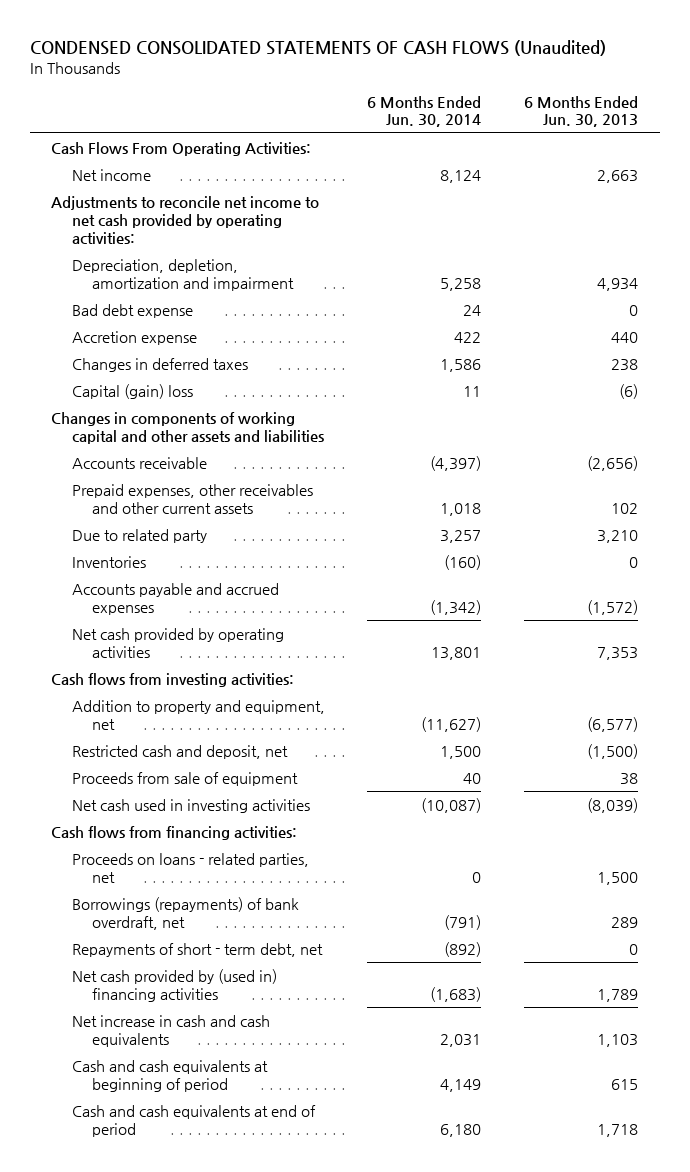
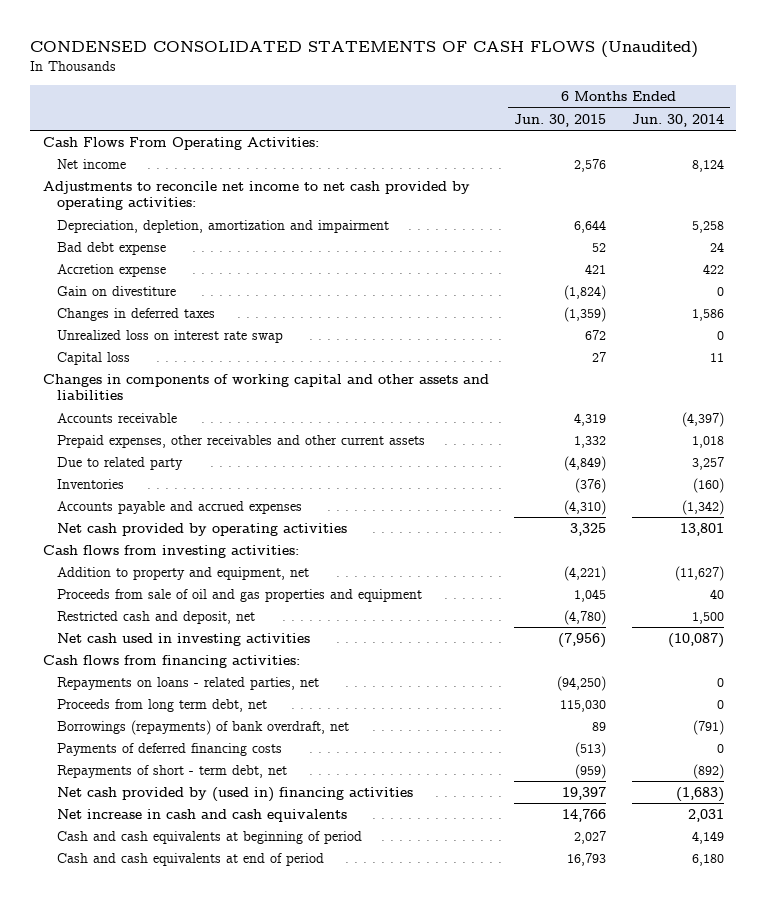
- | 6 Months Ended Jun. 30, 2014 | 6 Months Ended Jun. 30, 2013
+ | 6 Months Ended Jun. 30, 2015 | 6 Months Ended Jun. 30, 2014
+ Gain on divestiture | (1,824) | 0
- Capital (gain) loss | 11 | (6)
+ Unrealized loss on interest rate swap | 672 | 0
+ Capital loss | 27 | 11
+ Proceeds from sale of oil and gas properties and equipment | 1,045 | 40
- Proceeds from sale of equipment | 40 | 38
- Proceeds on loans - related parties, net | 0 | 1,500
+ Repayments on loans - related parties, net | (94,250) | 0
+ Proceeds from long term debt, net | 115,030 | 0
+ Payments of deferred financing costs | (513) | 0

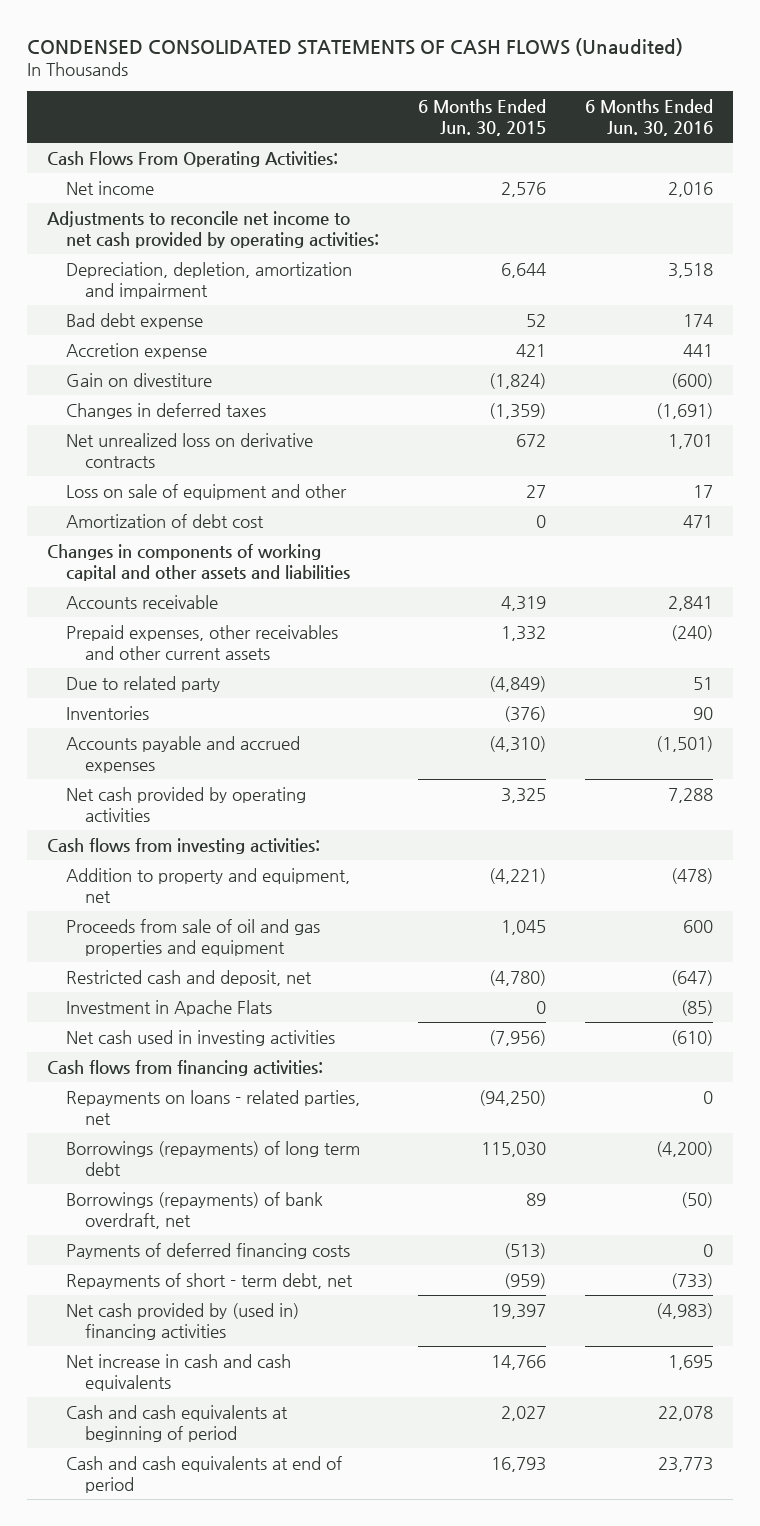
- | 6 Months Ended Jun. 30, 2015 | 6 Months Ended Jun. 30, 2014
+ | 6 Months Ended Jun. 30, 2015 | 6 Months Ended Jun. 30, 2016
- Unrealized loss on interest rate swap | 672 | 0
- Capital loss | 27 | 11
+ Net unrealized loss on derivative contracts | 672 | 1,701
+ Loss on sale of equipment and other | 27 | 17
+ Amortization of debt cost | 0 | 471
+ Investment in Apache Flats | 0 | (85)
- Proceeds from long term debt, net | 115,030 | 0
+ Borrowings (repayments) of long term debt | 115,030 | (4,200)

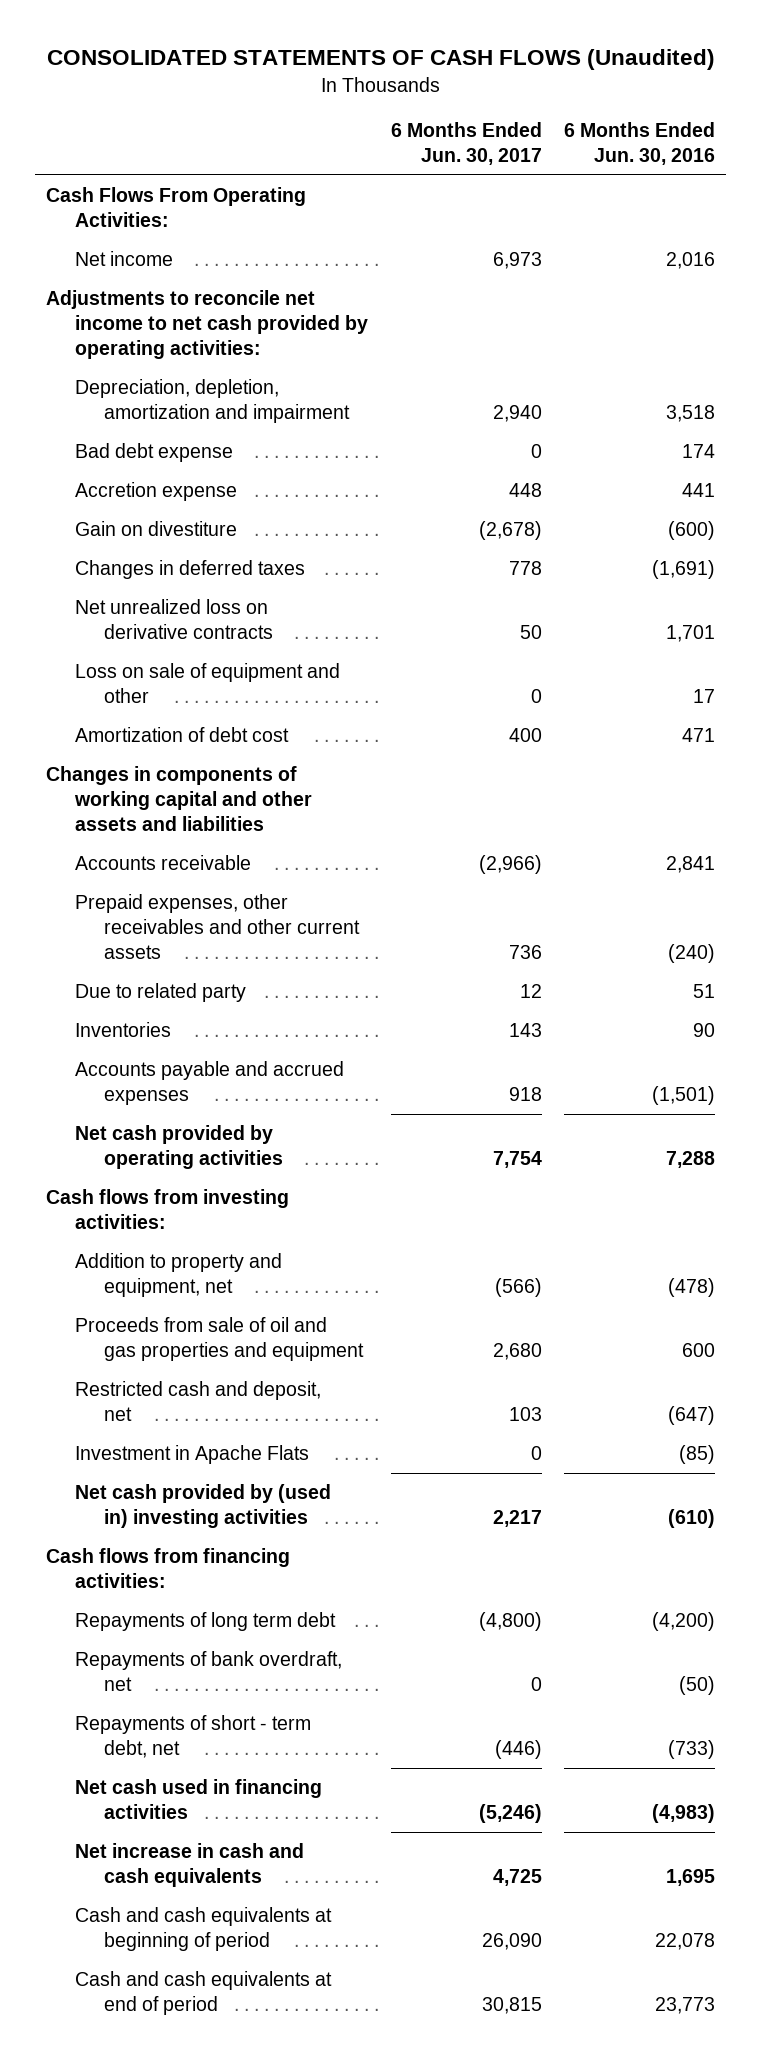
- CONDENSED CONSOLIDATED STATEMENTS OF CASH FLOWS (Unaudited)
+ CONSOLIDATED STATEMENTS OF CASH FLOWS (Unaudited)
- | 6 Months Ended Jun. 30, 2015 | 6 Months Ended Jun. 30, 2016
+ | 6 Months Ended Jun. 30, 2017 | 6 Months Ended Jun. 30, 2016
- Net cash used in investing activities | (7,956) | (610)
+ Net cash provided by (used in) investing activities | 2,217 | (610)
- Repayments on loans - related parties, net | (94,250) | 0
- Borrowings (repayments) of long term debt | 115,030 | (4,200)
- Borrowings (repayments) of bank overdraft, net | 89 | (50)
- Payments of deferred financing costs | (513) | 0
+ Repayments of long term debt | (4,800) | (4,200)
+ Repayments of bank overdraft, net | 0 | (50)
- Net cash provided by (used in) financing activities | 19,397 | (4,983)
+ Net cash used in financing activities | (5,246) | (4,983)

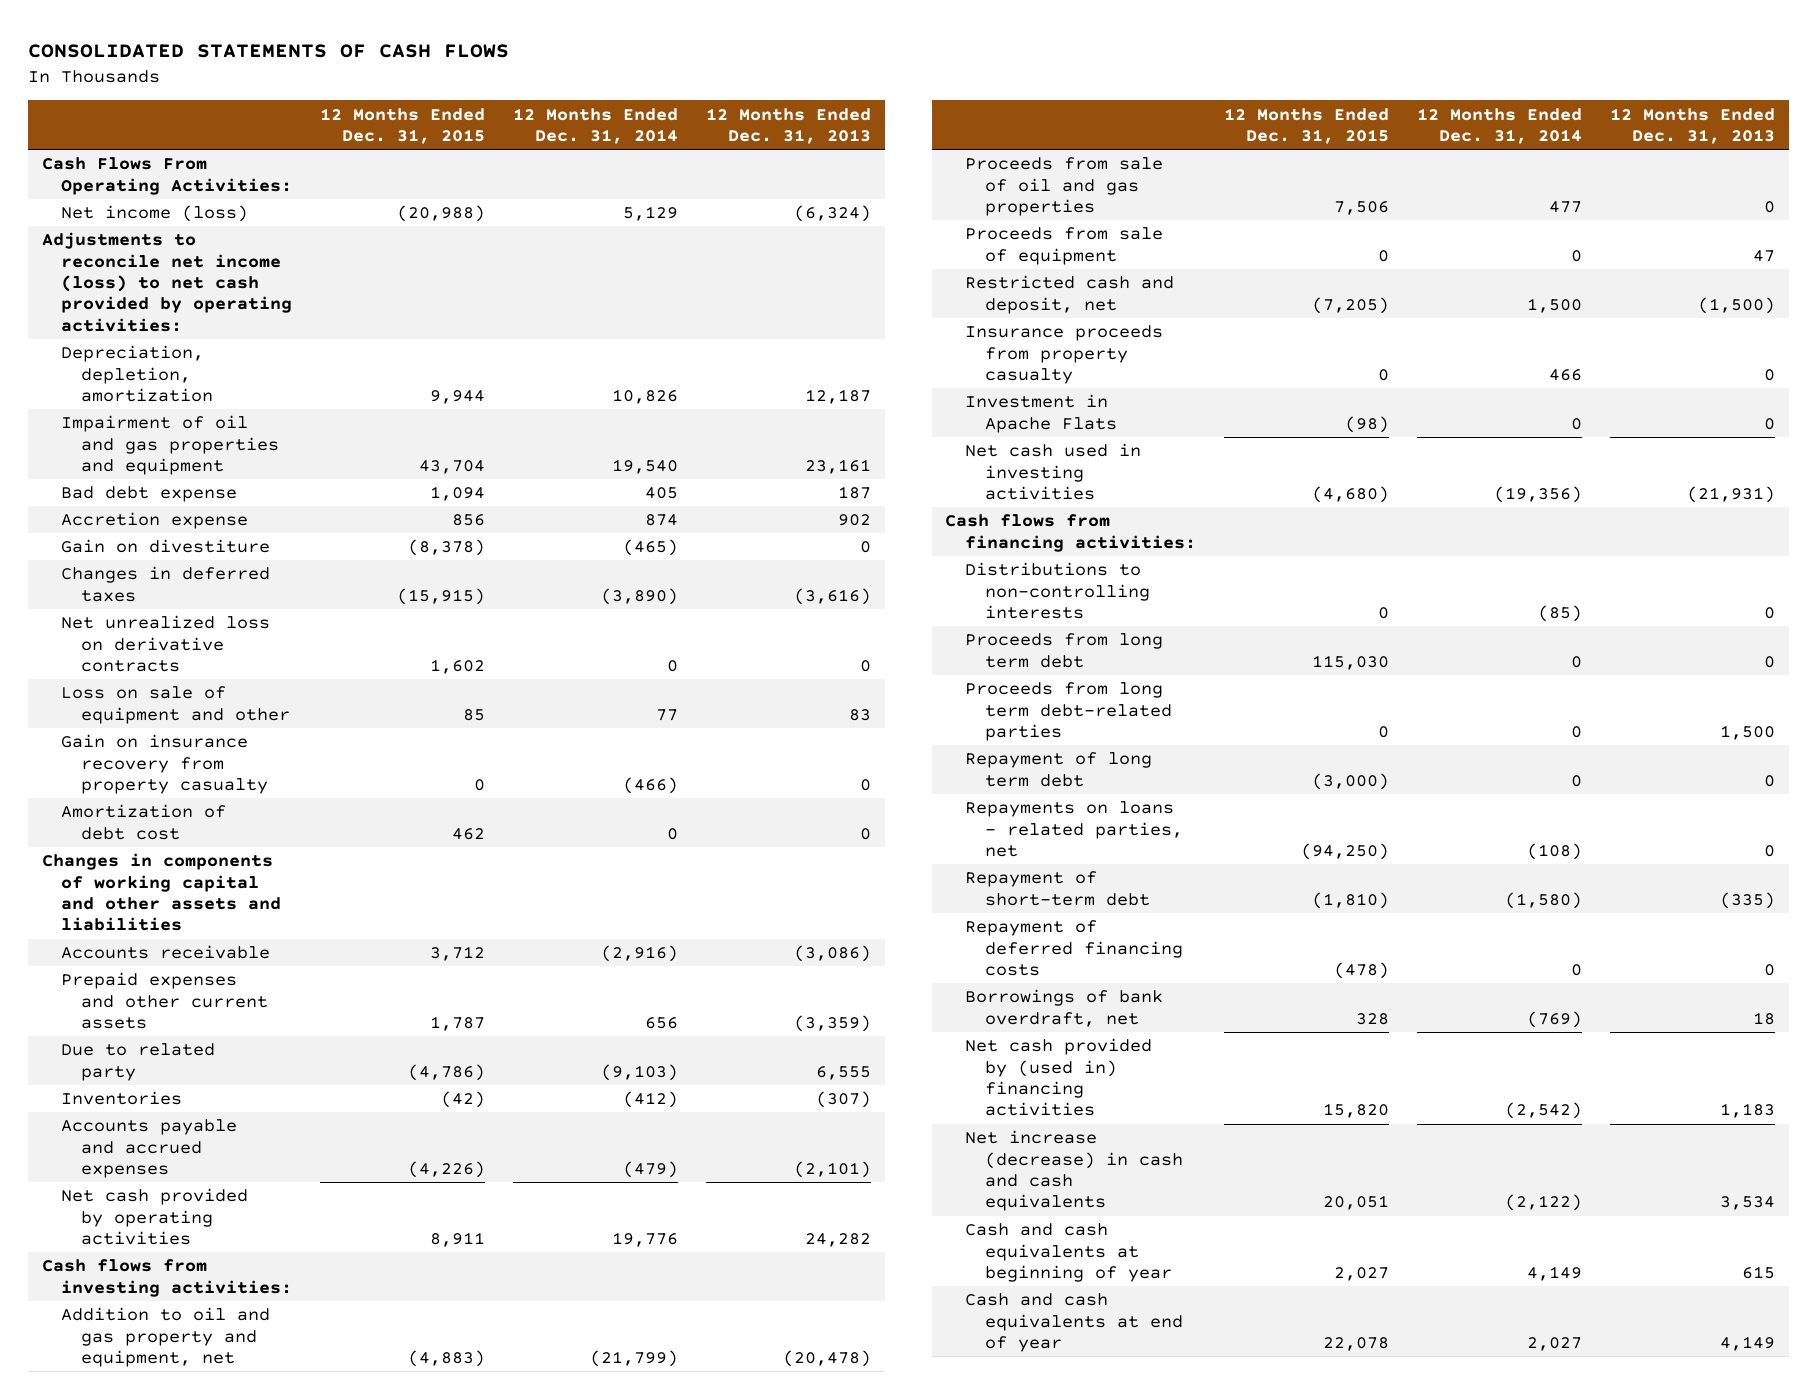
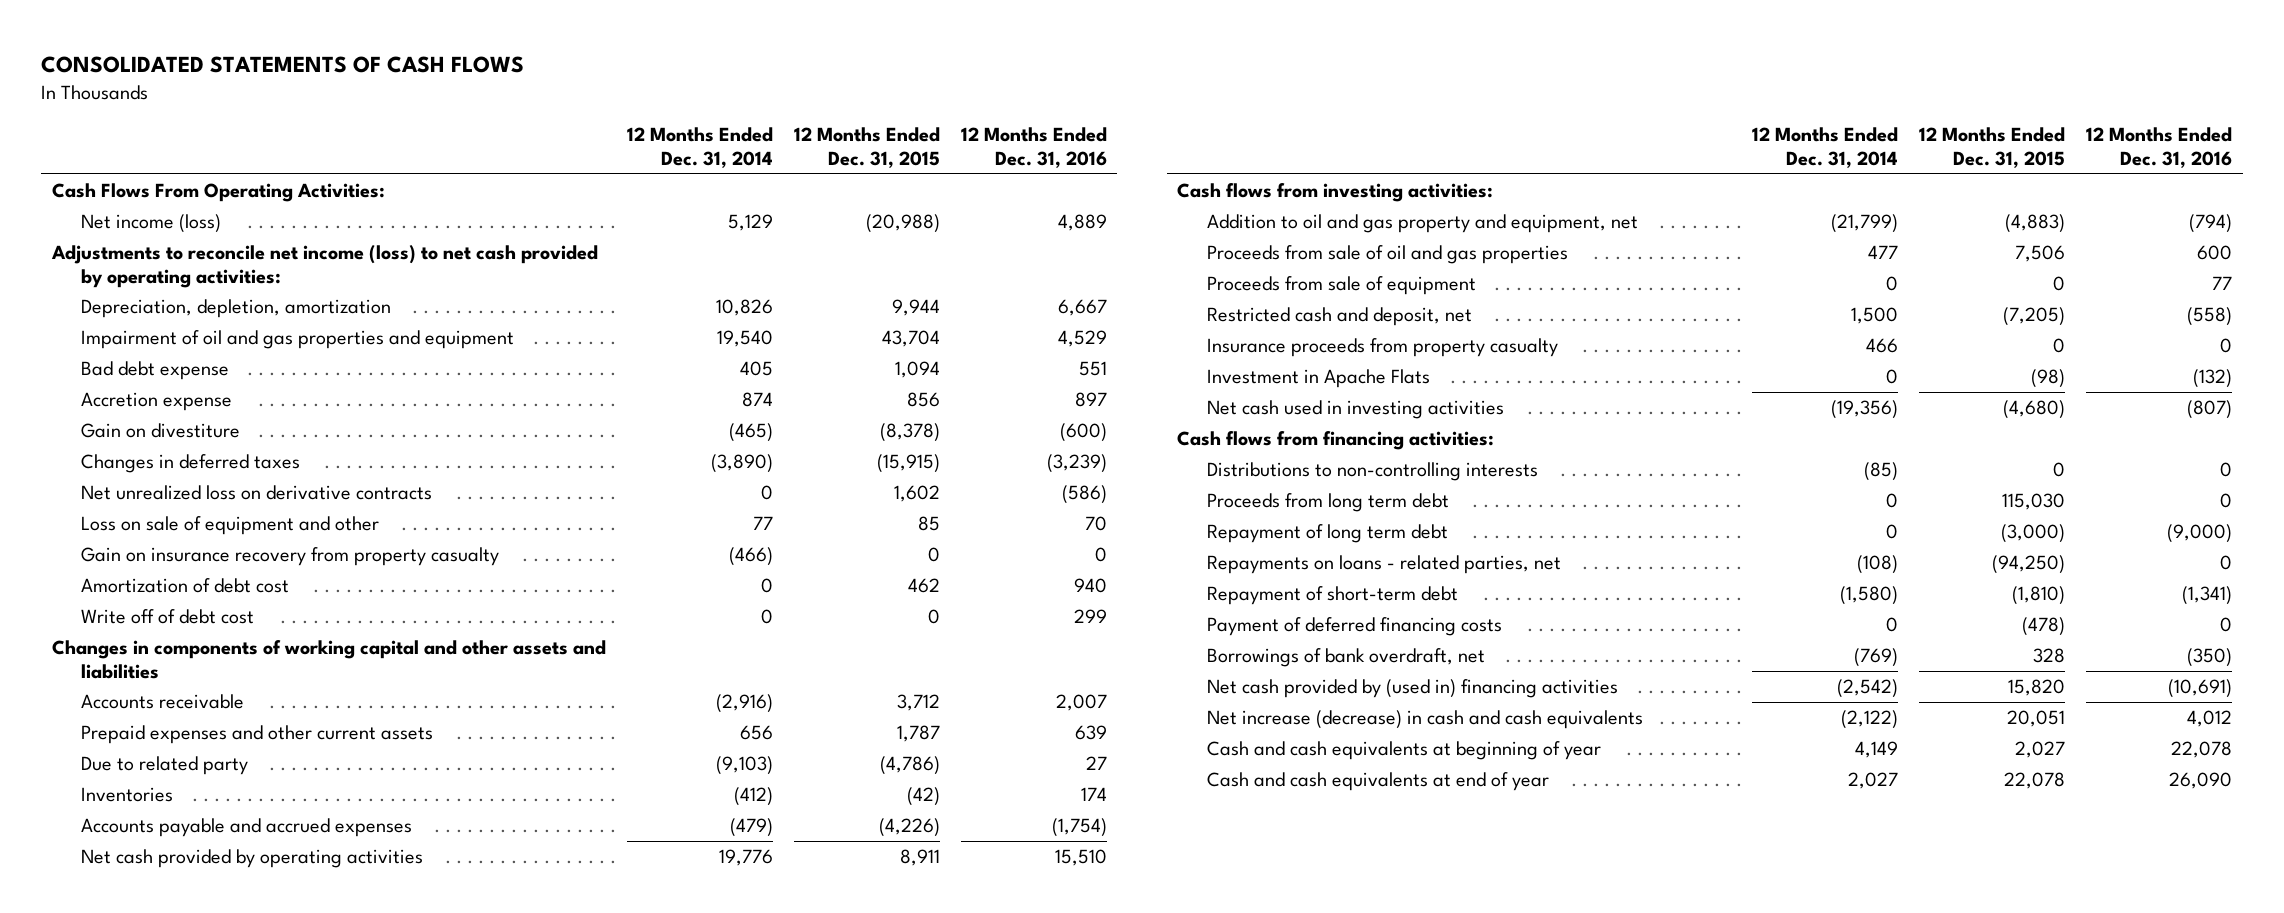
- | 12 Months Ended Dec. 31, 2015 | 12 Months Ended Dec. 31, 2014 | 12 Months Ended Dec. 31, 2013
+ | 12 Months Ended Dec. 31, 2014 | 12 Months Ended Dec. 31, 2015 | 12 Months Ended Dec. 31, 2016
+ Write off of debt cost | 0 | 0 | 299
- Proceeds from long term debt-related parties | 0 | 0 | 1,500
- Repayment of deferred financing costs | (478) | 0 | 0
+ Payment of deferred financing costs | 0 | (478) | 0

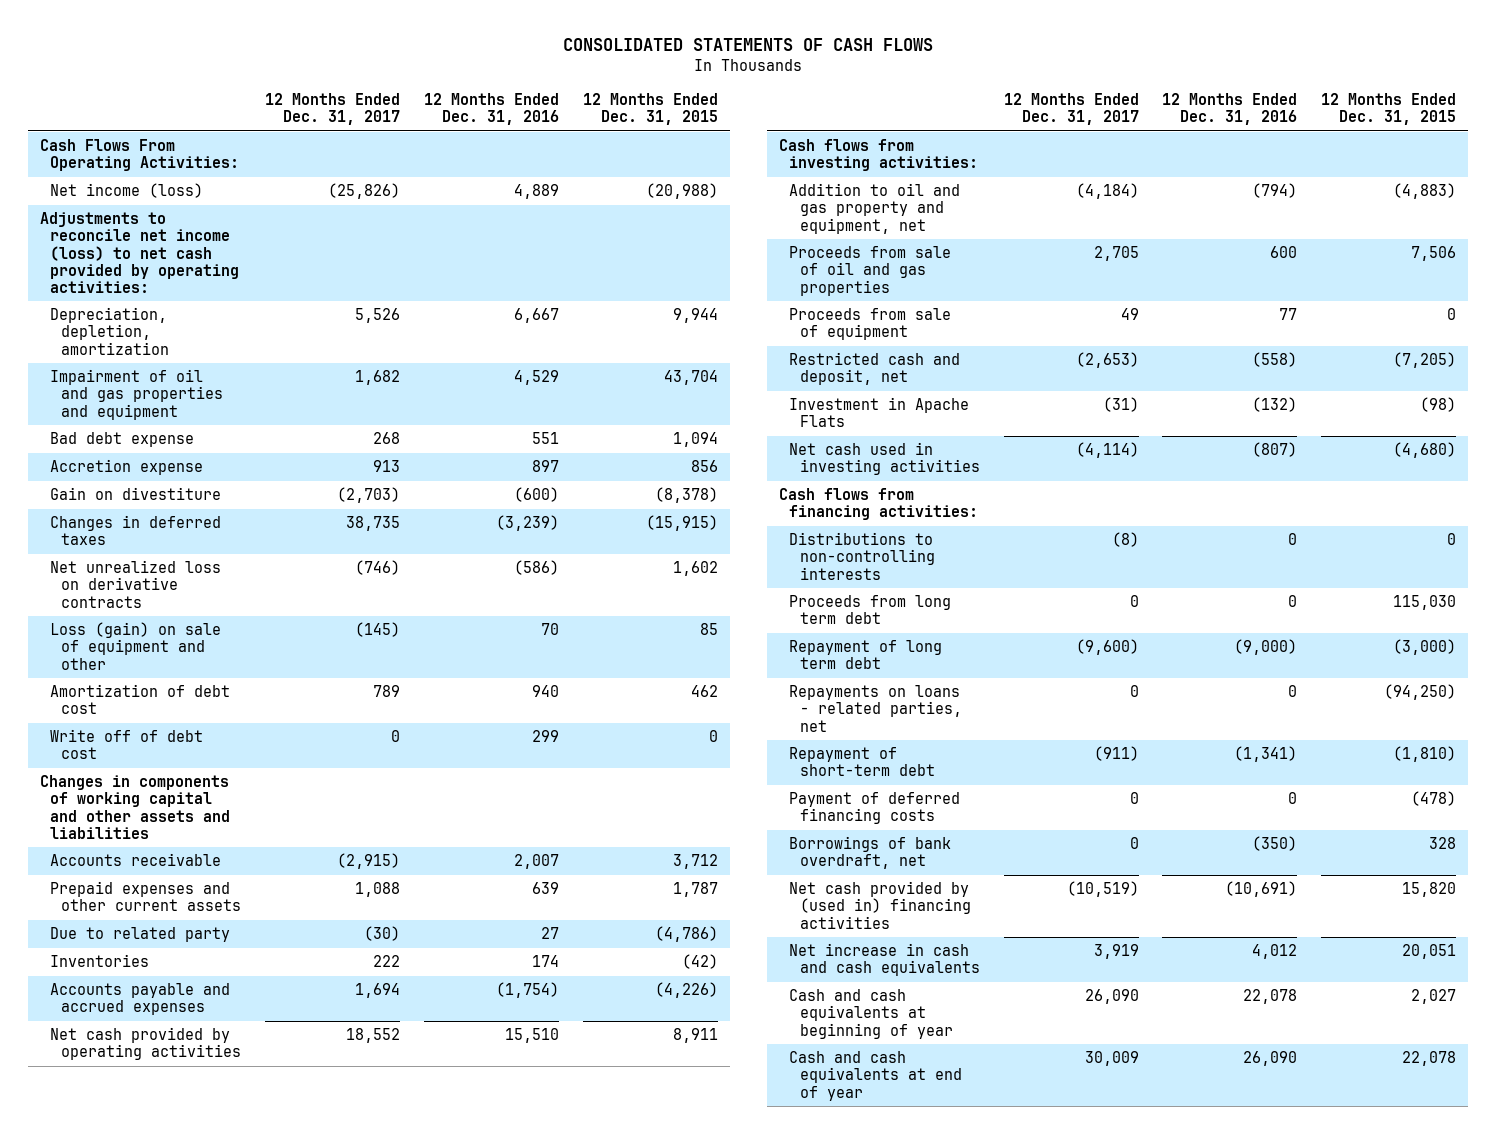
- | 12 Months Ended Dec. 31, 2014 | 12 Months Ended Dec. 31, 2015 | 12 Months Ended Dec. 31, 2016
+ | 12 Months Ended Dec. 31, 2017 | 12 Months Ended Dec. 31, 2016 | 12 Months Ended Dec. 31, 2015
- Loss on sale of equipment and other | 77 | 85 | 70
- Gain on insurance recovery from property casualty | (466) | 0 | 0
+ Loss (gain) on sale of equipment and other | (145) | 70 | 85
- Insurance proceeds from property casualty | 466 | 0 | 0
- Net increase (decrease) in cash and cash equivalents | (2,122) | 20,051 | 4,012
+ Net increase in cash and cash equivalents | 3,919 | 4,012 | 20,051

